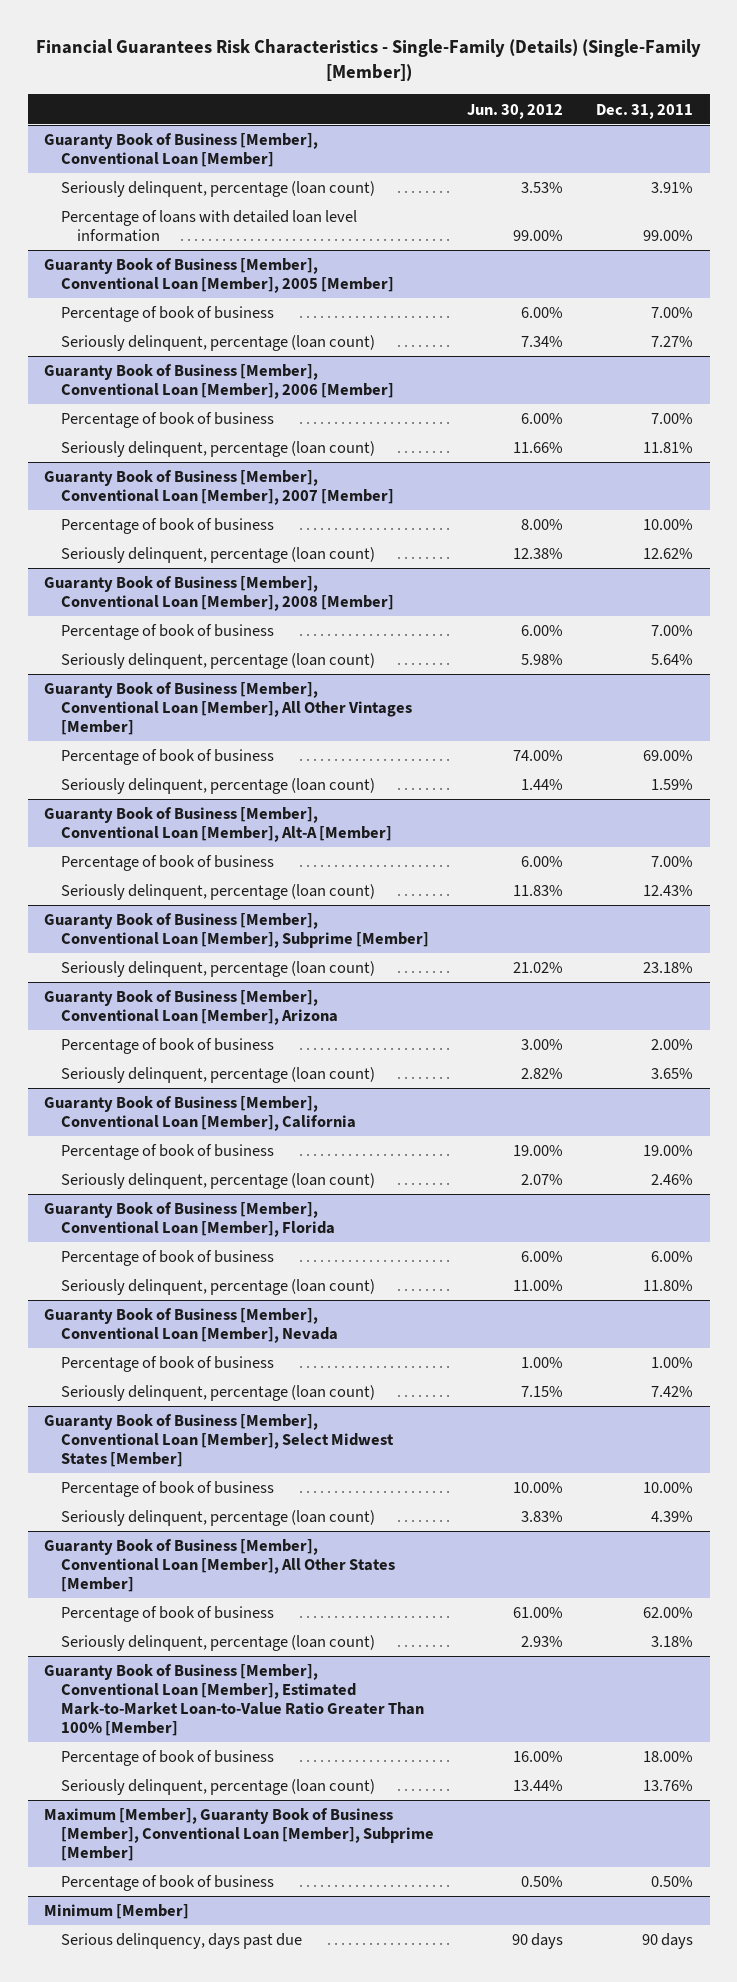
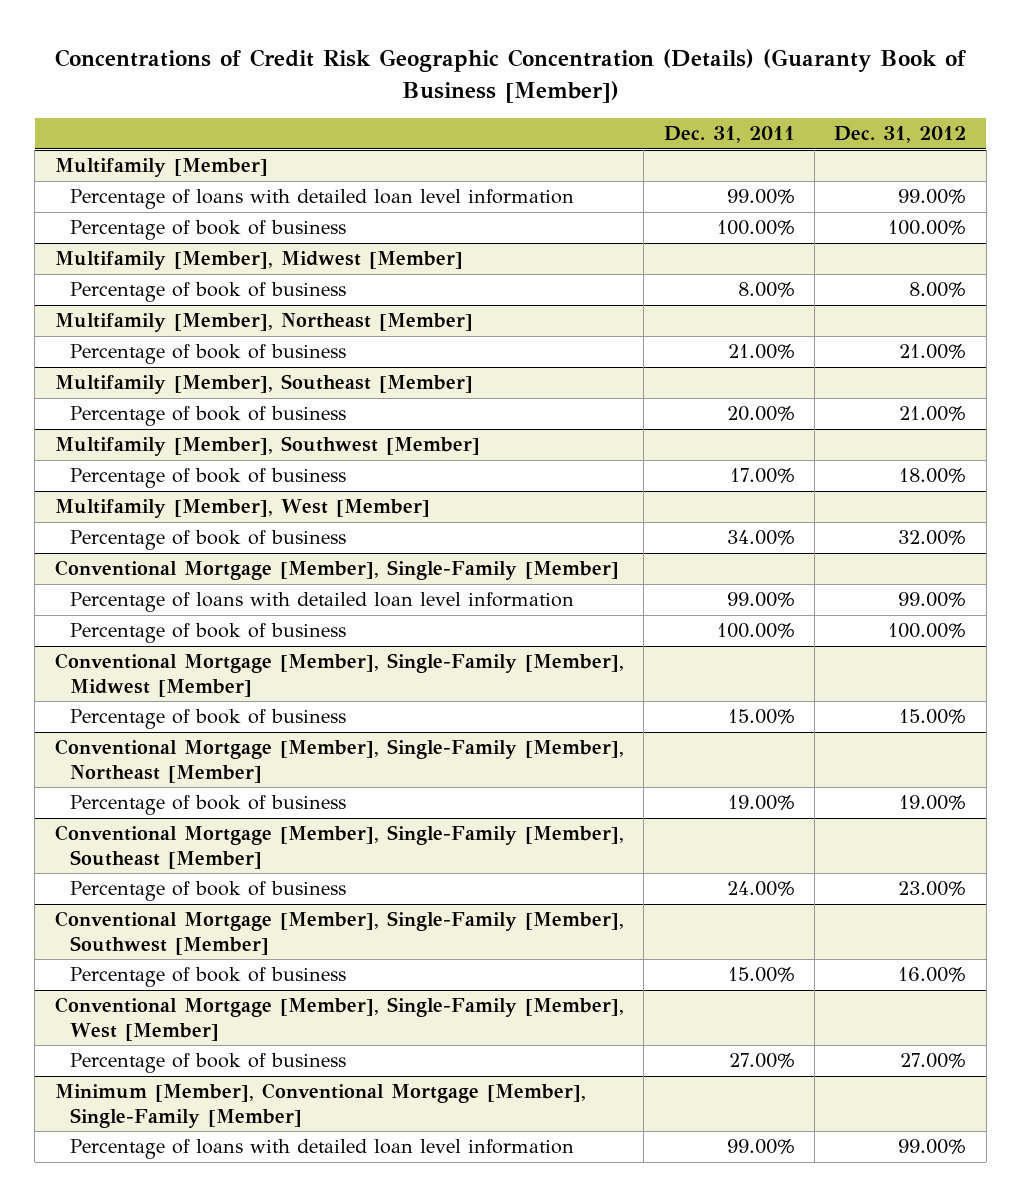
- Financial Guarantees Risk Characteristics - Single-Family (Details) (Single-Family [Member])
+ Concentrations of Credit Risk Geographic Concentration (Details) (Guaranty Book of Business [Member])
- | Jun. 30, 2012 | Dec. 31, 2011
+ | Dec. 31, 2011 | Dec. 31, 2012
- Guaranty Book of Business [Member], Conventional Loan [Member]
- Seriously delinquent, percentage (loan count) | 3.53% | 3.91%
+ Multifamily [Member]
- Guaranty Book of Business [Member], Conventional Loan [Member], 2005 [Member]
- Percentage of book of business | 6.00% | 7.00%
- Seriously delinquent, percentage (loan count) | 7.34% | 7.27%
- Guaranty Book of Business [Member], Conventional Loan [Member], 2006 [Member]
- Percentage of book of business | 6.00% | 7.00%
- Seriously delinquent, percentage (loan count) | 11.66% | 11.81%
- Guaranty Book of Business [Member], Conventional Loan [Member], 2007 [Member]
- Percentage of book of business | 8.00% | 10.00%
- Seriously delinquent, percentage (loan count) | 12.38% | 12.62%
- Guaranty Book of Business [Member], Conventional Loan [Member], 2008 [Member]
- Percentage of book of business | 6.00% | 7.00%
- Seriously delinquent, percentage (loan count) | 5.98% | 5.64%
- Guaranty Book of Business [Member], Conventional Loan [Member], All Other Vintages [Member]
- Percentage of book of business | 74.00% | 69.00%
- Seriously delinquent, percentage (loan count) | 1.44% | 1.59%
- Guaranty Book of Business [Member], Conventional Loan [Member], Alt-A [Member]
- Percentage of book of business | 6.00% | 7.00%
- Seriously delinquent, percentage (loan count) | 11.83% | 12.43%
- Guaranty Book of Business [Member], Conventional Loan [Member], Subprime [Member]
- Seriously delinquent, percentage (loan count) | 21.02% | 23.18%
- Guaranty Book of Business [Member], Conventional Loan [Member], Arizona
- Percentage of book of business | 3.00% | 2.00%
- Seriously delinquent, percentage (loan count) | 2.82% | 3.65%
- Guaranty Book of Business [Member], Conventional Loan [Member], California
+ Percentage of book of business | 100.00% | 100.00%
+ Multifamily [Member], Midwest [Member]
+ Percentage of book of business | 8.00% | 8.00%
+ Multifamily [Member], Northeast [Member]
+ Percentage of book of business | 21.00% | 21.00%
+ Multifamily [Member], Southeast [Member]
+ Percentage of book of business | 20.00% | 21.00%
+ Multifamily [Member], Southwest [Member]
+ Percentage of book of business | 17.00% | 18.00%
+ Multifamily [Member], West [Member]
+ Percentage of book of business | 34.00% | 32.00%
+ Conventional Mortgage [Member], Single-Family [Member]
+ Percentage of loans with detailed loan level information | 99.00% | 99.00%
+ Percentage of book of business | 100.00% | 100.00%
+ Conventional Mortgage [Member], Single-Family [Member], Midwest [Member]
+ Percentage of book of business | 15.00% | 15.00%
+ Conventional Mortgage [Member], Single-Family [Member], Northeast [Member]
- Seriously delinquent, percentage (loan count) | 2.07% | 2.46%
- Guaranty Book of Business [Member], Conventional Loan [Member], Florida
- Percentage of book of business | 6.00% | 6.00%
- Seriously delinquent, percentage (loan count) | 11.00% | 11.80%
- Guaranty Book of Business [Member], Conventional Loan [Member], Nevada
- Percentage of book of business | 1.00% | 1.00%
- Seriously delinquent, percentage (loan count) | 7.15% | 7.42%
- Guaranty Book of Business [Member], Conventional Loan [Member], Select Midwest States [Member]
- Percentage of book of business | 10.00% | 10.00%
- Seriously delinquent, percentage (loan count) | 3.83% | 4.39%
- Guaranty Book of Business [Member], Conventional Loan [Member], All Other States [Member]
- Percentage of book of business | 61.00% | 62.00%
- Seriously delinquent, percentage (loan count) | 2.93% | 3.18%
- Guaranty Book of Business [Member], Conventional Loan [Member], Estimated Mark-to-Market Loan-to-Value Ratio Greater Than 100% [Member]
- Percentage of book of business | 16.00% | 18.00%
- Seriously delinquent, percentage (loan count) | 13.44% | 13.76%
- Maximum [Member], Guaranty Book of Business [Member], Conventional Loan [Member], Subprime [Member]
- Percentage of book of business | 0.50% | 0.50%
- Minimum [Member]
- Serious delinquency, days past due | 90 days | 90 days
+ Conventional Mortgage [Member], Single-Family [Member], Southeast [Member]
+ Percentage of book of business | 24.00% | 23.00%
+ Conventional Mortgage [Member], Single-Family [Member], Southwest [Member]
+ Percentage of book of business | 15.00% | 16.00%
+ Conventional Mortgage [Member], Single-Family [Member], West [Member]
+ Percentage of book of business | 27.00% | 27.00%
+ Minimum [Member], Conventional Mortgage [Member], Single-Family [Member]
+ Percentage of loans with detailed loan level information | 99.00% | 99.00%

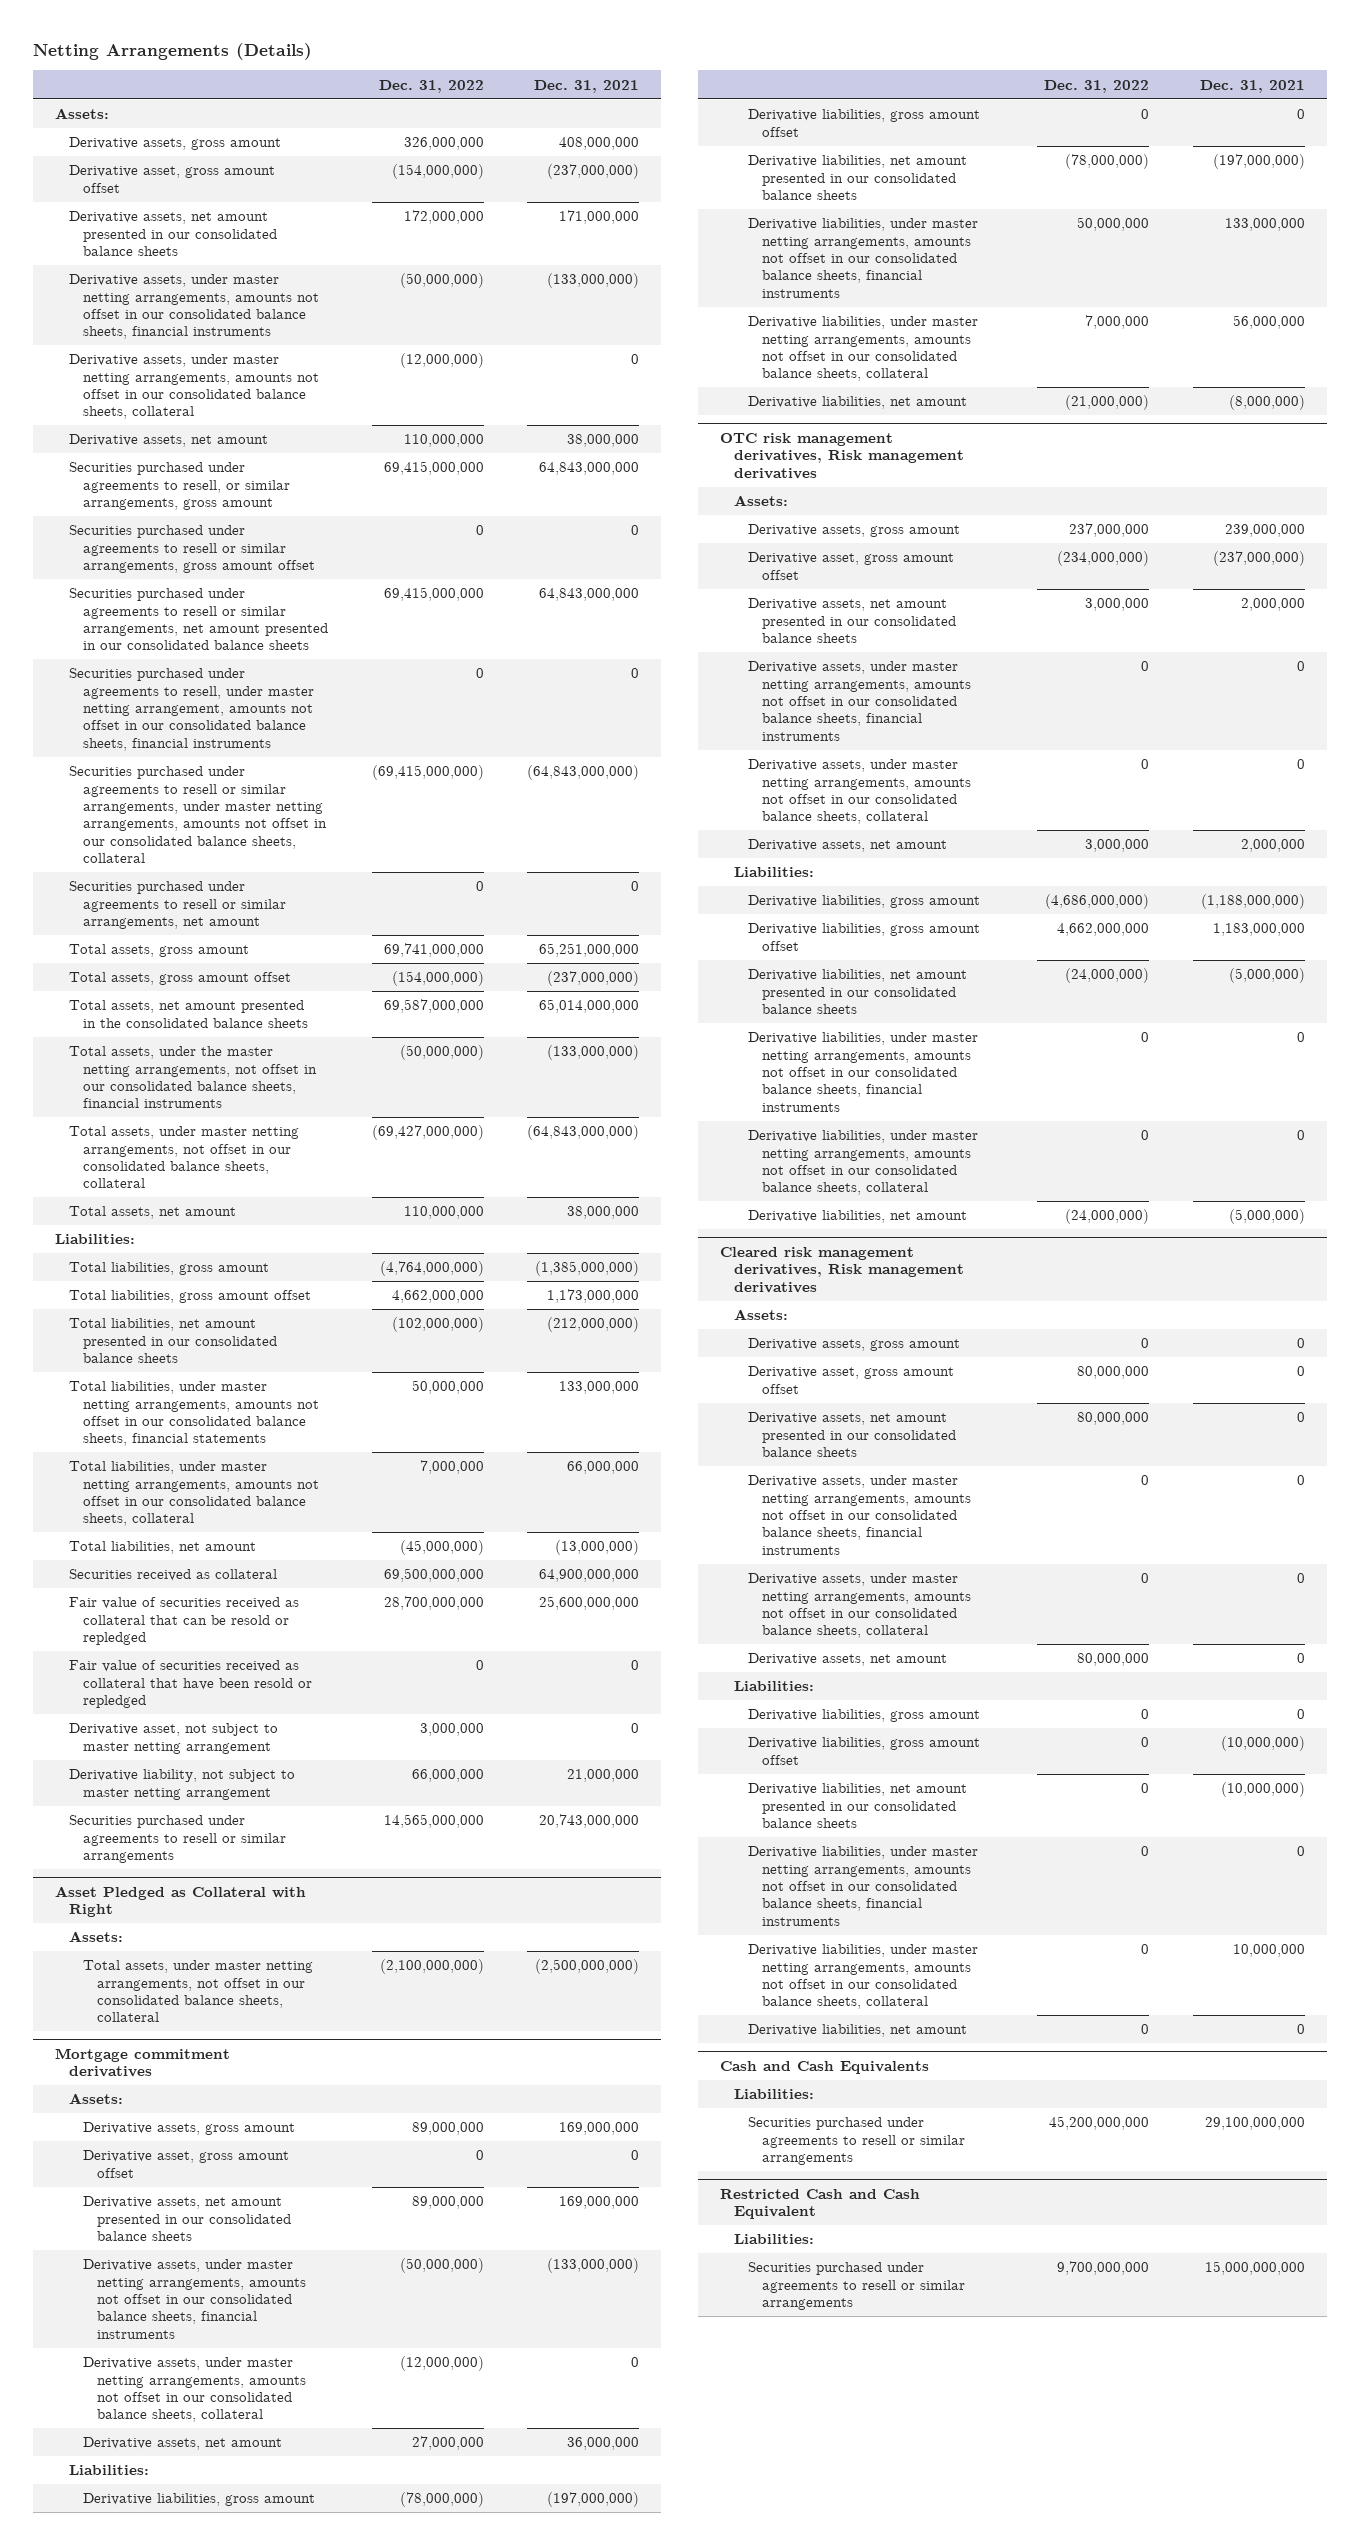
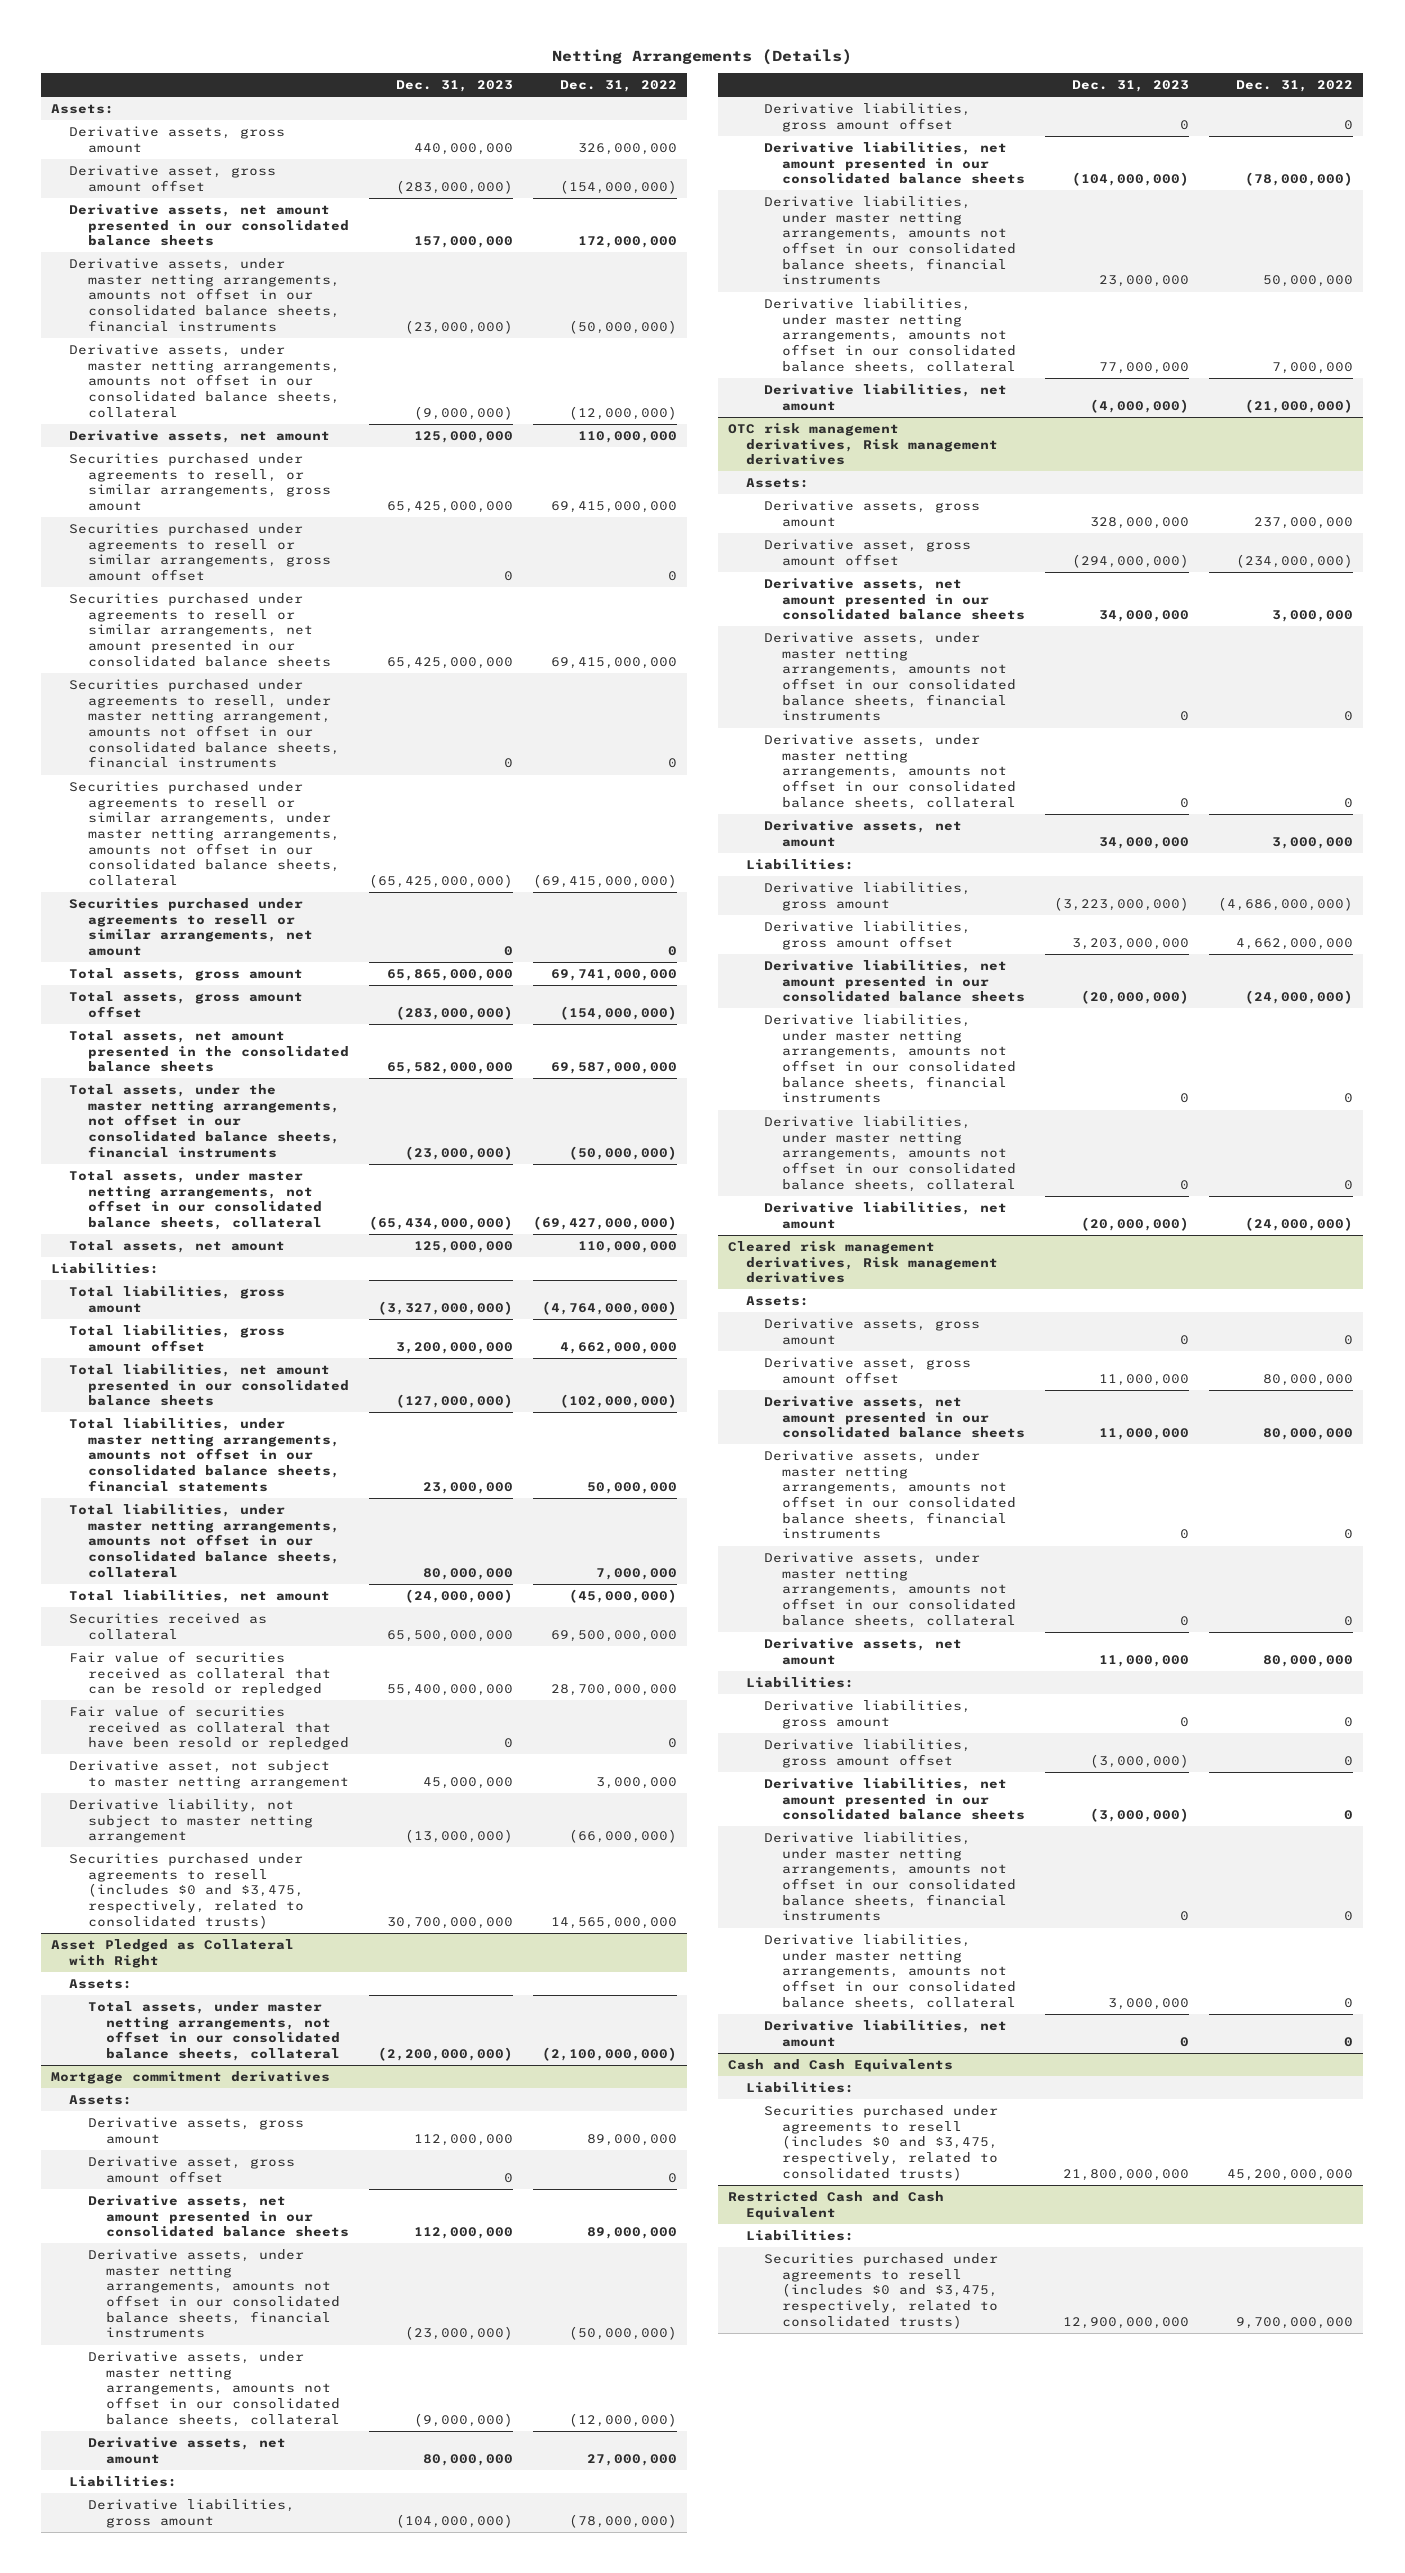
- | Dec. 31, 2022 | Dec. 31, 2021
+ | Dec. 31, 2023 | Dec. 31, 2022
- Derivative liability, not subject to master netting arrangement | 66,000,000 | 21,000,000
- Securities purchased under agreements to resell or similar arrangements | 14,565,000,000 | 20,743,000,000
+ Derivative liability, not subject to master netting arrangement | (13,000,000) | (66,000,000)
+ Securities purchased under agreements to resell (includes $0 and $3,475, respectively, related to consolidated trusts) | 30,700,000,000 | 14,565,000,000
@ Cash and Cash Equivalents
- Securities purchased under agreements to resell or similar arrangements | 45,200,000,000 | 29,100,000,000
+ Securities purchased under agreements to resell (includes $0 and $3,475, respectively, related to consolidated trusts) | 21,800,000,000 | 45,200,000,000
@ Restricted Cash and Cash Equivalent
- Securities purchased under agreements to resell or similar arrangements | 9,700,000,000 | 15,000,000,000
+ Securities purchased under agreements to resell (includes $0 and $3,475, respectively, related to consolidated trusts) | 12,900,000,000 | 9,700,000,000

